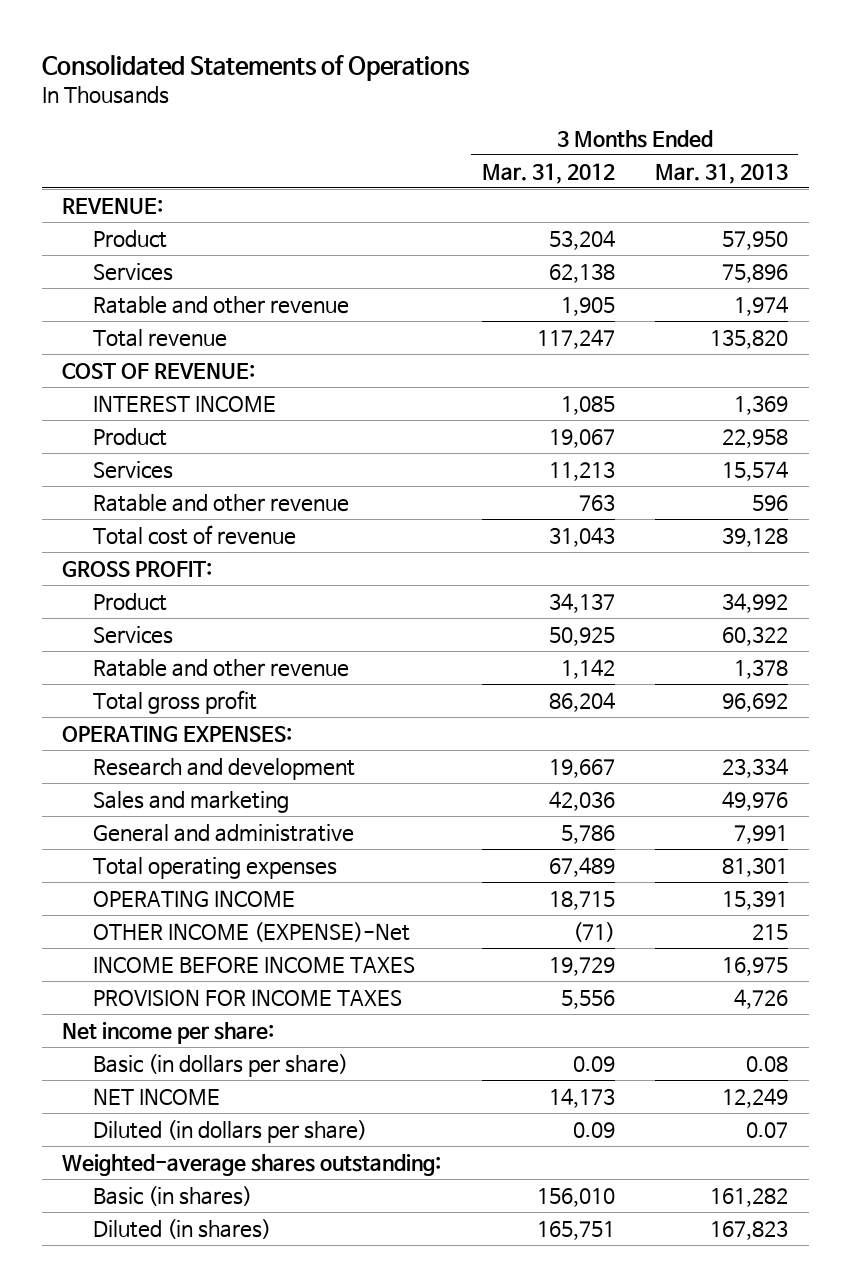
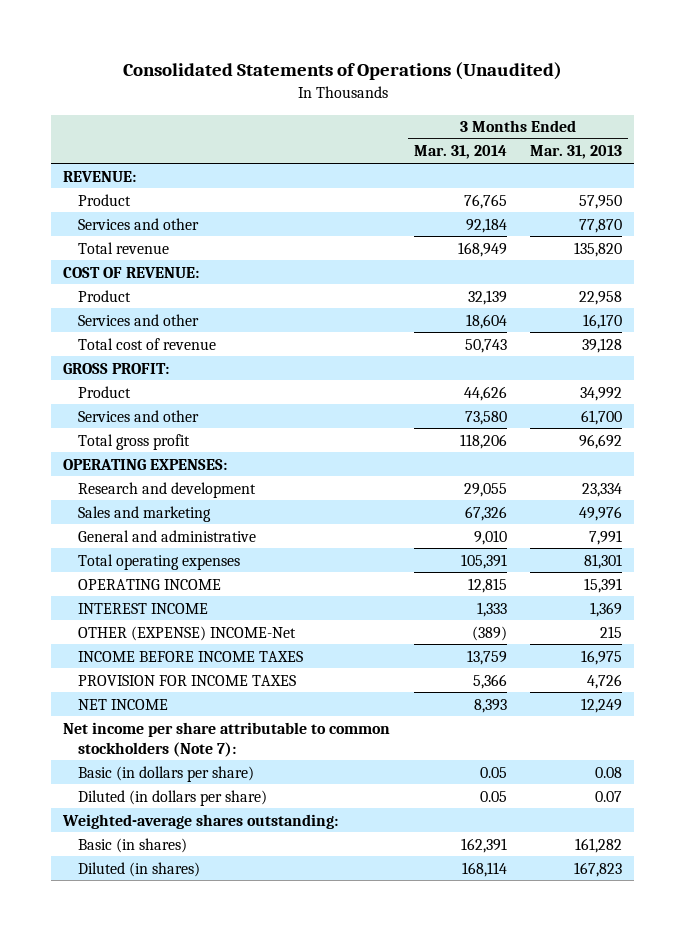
- Consolidated Statements of Operations
+ Consolidated Statements of Operations (Unaudited)
- | 3 Months Ended Mar. 31, 2012 | 3 Months Ended Mar. 31, 2013
+ | 3 Months Ended Mar. 31, 2014 | 3 Months Ended Mar. 31, 2013
- Services | 62,138 | 75,896
- Ratable and other revenue | 1,905 | 1,974
+ Services and other | 92,184 | 77,870
- Services | 11,213 | 15,574
- Ratable and other revenue | 763 | 596
+ Services and other | 18,604 | 16,170
- Services | 50,925 | 60,322
- Ratable and other revenue | 1,142 | 1,378
+ Services and other | 73,580 | 61,700
- OTHER INCOME (EXPENSE)-Net | (71) | 215
moved down: INTEREST INCOME | 1,333 | 1,369
+ OTHER (EXPENSE) INCOME-Net | (389) | 215
- Net income per share:
+ Net income per share attributable to common stockholders (Note 7):
moved down: Basic (in dollars per share) | 0.05 | 0.08

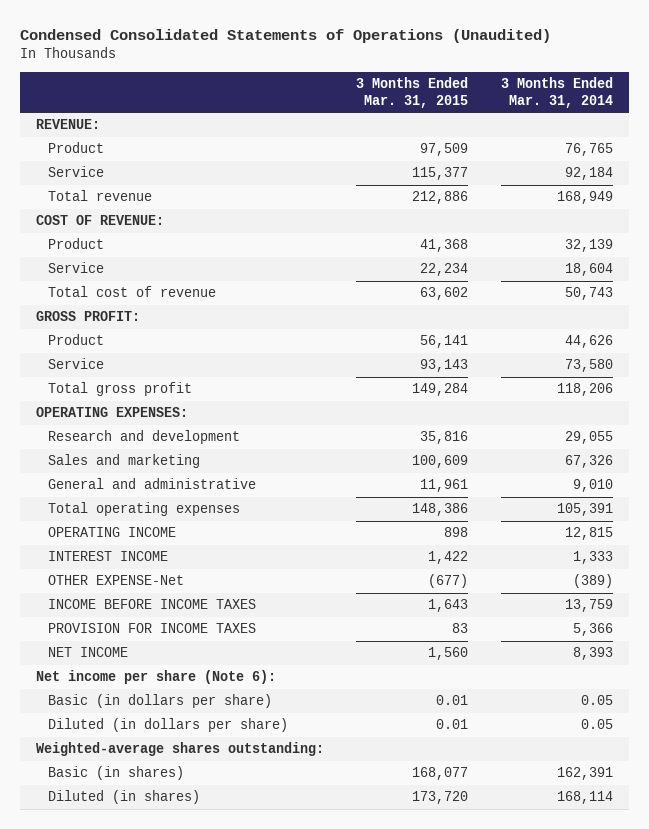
- Consolidated Statements of Operations (Unaudited)
+ Condensed Consolidated Statements of Operations (Unaudited)
- | 3 Months Ended Mar. 31, 2014 | 3 Months Ended Mar. 31, 2013
+ | 3 Months Ended Mar. 31, 2015 | 3 Months Ended Mar. 31, 2014
- Services and other | 92,184 | 77,870
+ Service | 115,377 | 92,184
- Services and other | 18,604 | 16,170
+ Service | 22,234 | 18,604
- Services and other | 73,580 | 61,700
+ Service | 93,143 | 73,580
- OTHER (EXPENSE) INCOME-Net | (389) | 215
+ OTHER EXPENSE-Net | (677) | (389)
- Net income per share attributable to common stockholders (Note 7):
+ Net income per share (Note 6):

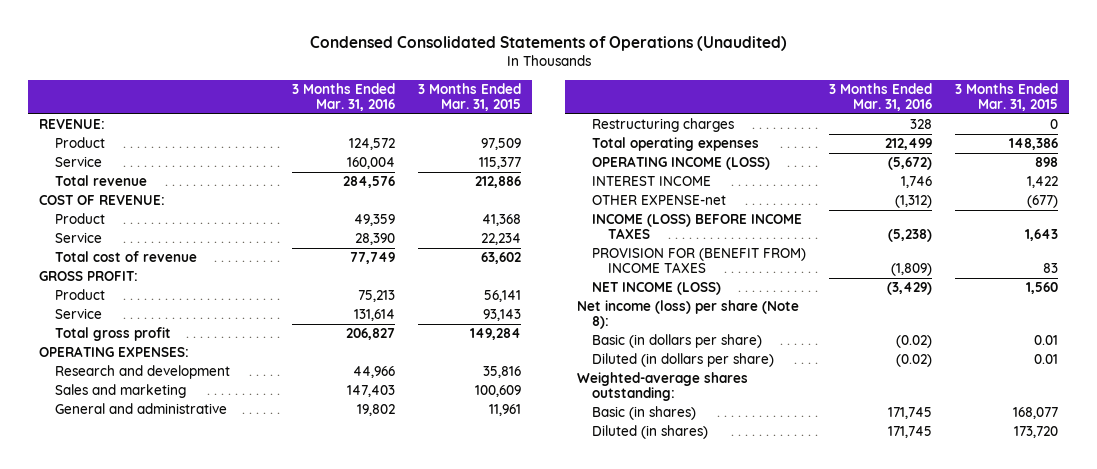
- | 3 Months Ended Mar. 31, 2015 | 3 Months Ended Mar. 31, 2014
+ | 3 Months Ended Mar. 31, 2016 | 3 Months Ended Mar. 31, 2015
+ Restructuring charges | 328 | 0
- OPERATING INCOME | 898 | 12,815
+ OPERATING INCOME (LOSS) | (5,672) | 898
- OTHER EXPENSE-Net | (677) | (389)
- INCOME BEFORE INCOME TAXES | 1,643 | 13,759
- PROVISION FOR INCOME TAXES | 83 | 5,366
- NET INCOME | 1,560 | 8,393
- Net income per share (Note 6):
+ OTHER EXPENSE-net | (1,312) | (677)
+ INCOME (LOSS) BEFORE INCOME TAXES | (5,238) | 1,643
+ PROVISION FOR (BENEFIT FROM) INCOME TAXES | (1,809) | 83
+ NET INCOME (LOSS) | (3,429) | 1,560
+ Net income (loss) per share (Note 8):

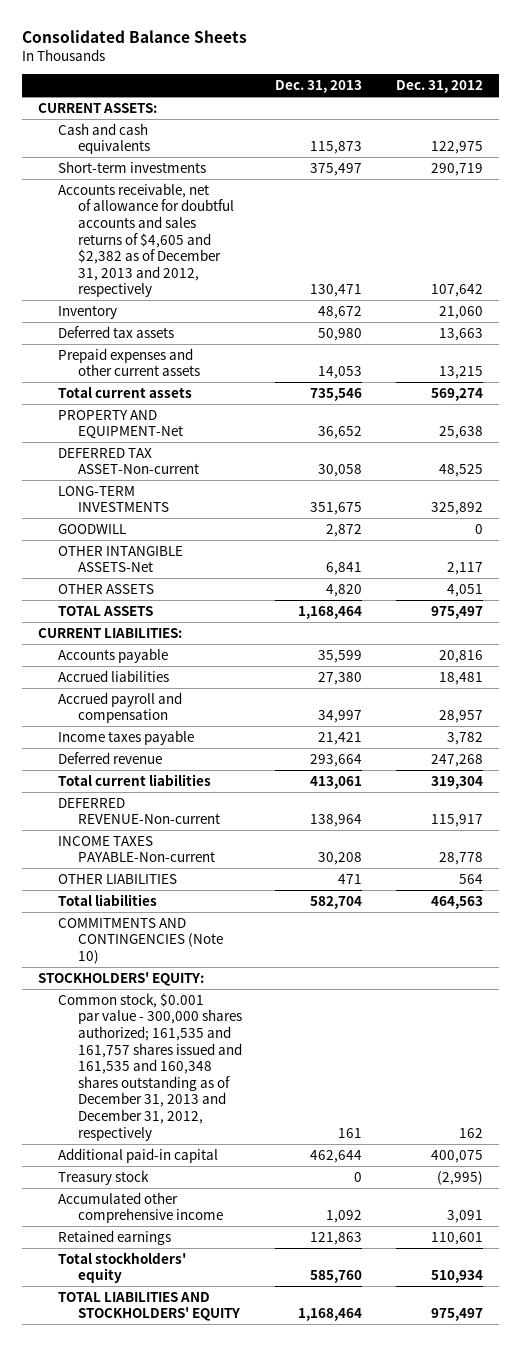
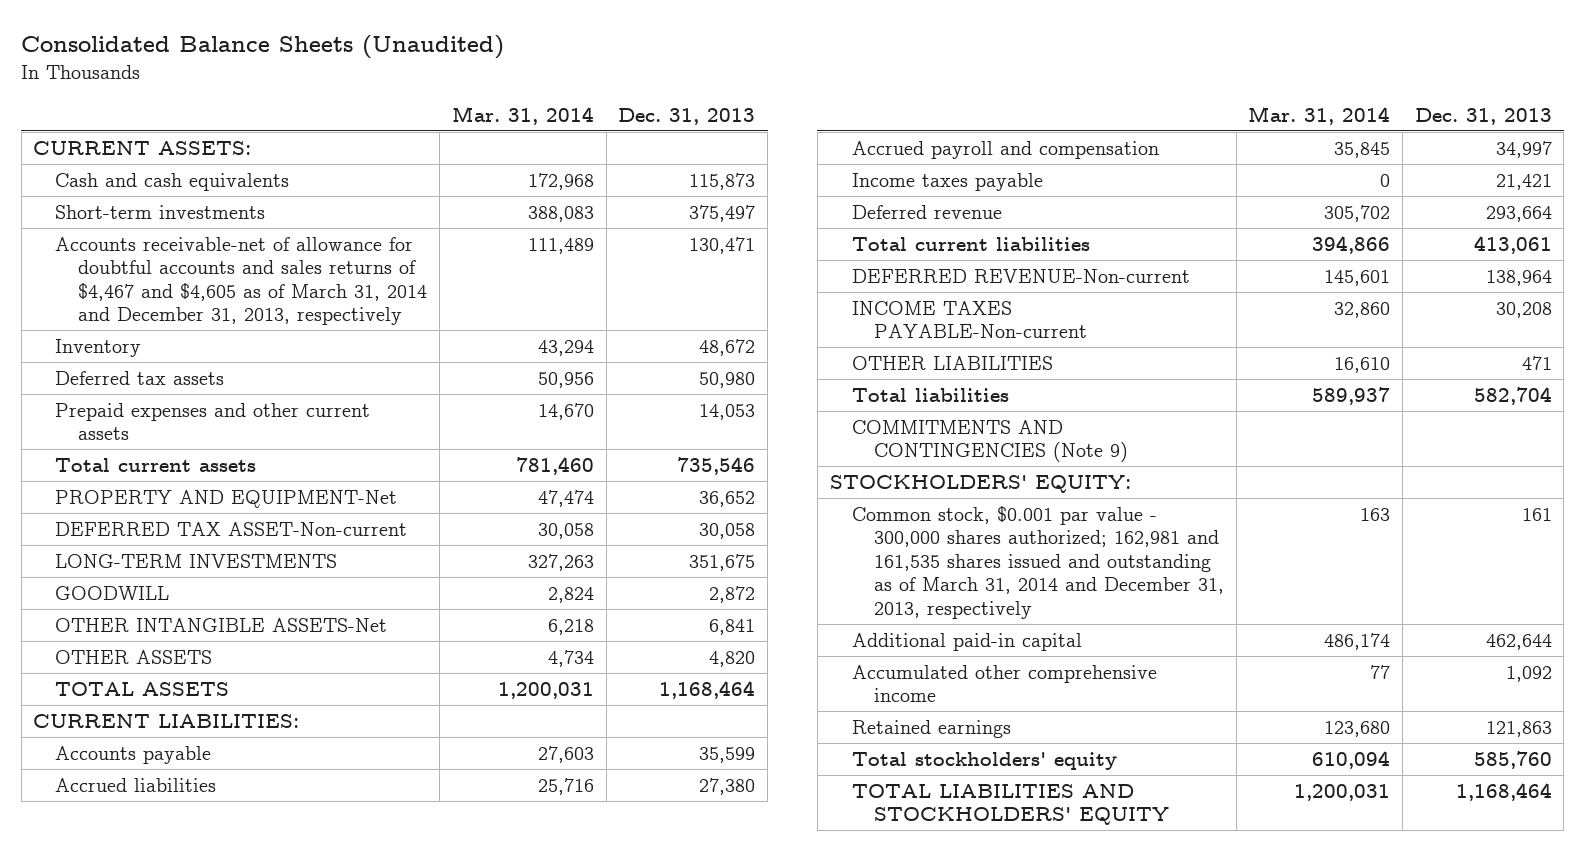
- Consolidated Balance Sheets
+ Consolidated Balance Sheets (Unaudited)
- | Dec. 31, 2013 | Dec. 31, 2012
+ | Mar. 31, 2014 | Dec. 31, 2013
- Accounts receivable, net of allowance for doubtful accounts and sales returns of $4,605 and $2,382 as of December 31, 2013 and 2012, respectively | 130,471 | 107,642
+ Accounts receivable-net of allowance for doubtful accounts and sales returns of $4,467 and $4,605 as of March 31, 2014 and December 31, 2013, respectively | 111,489 | 130,471
- COMMITMENTS AND CONTINGENCIES (Note 10)
+ COMMITMENTS AND CONTINGENCIES (Note 9)
- Common stock, $0.001 par value - 300,000 shares authorized; 161,535 and 161,757 shares issued and 161,535 and 160,348 shares outstanding as of December 31, 2013 and December 31, 2012, respectively | 161 | 162
+ Common stock, $0.001 par value - 300,000 shares authorized; 162,981 and 161,535 shares issued and outstanding as of March 31, 2014 and December 31, 2013, respectively | 163 | 161
- Treasury stock | 0 | (2,995)

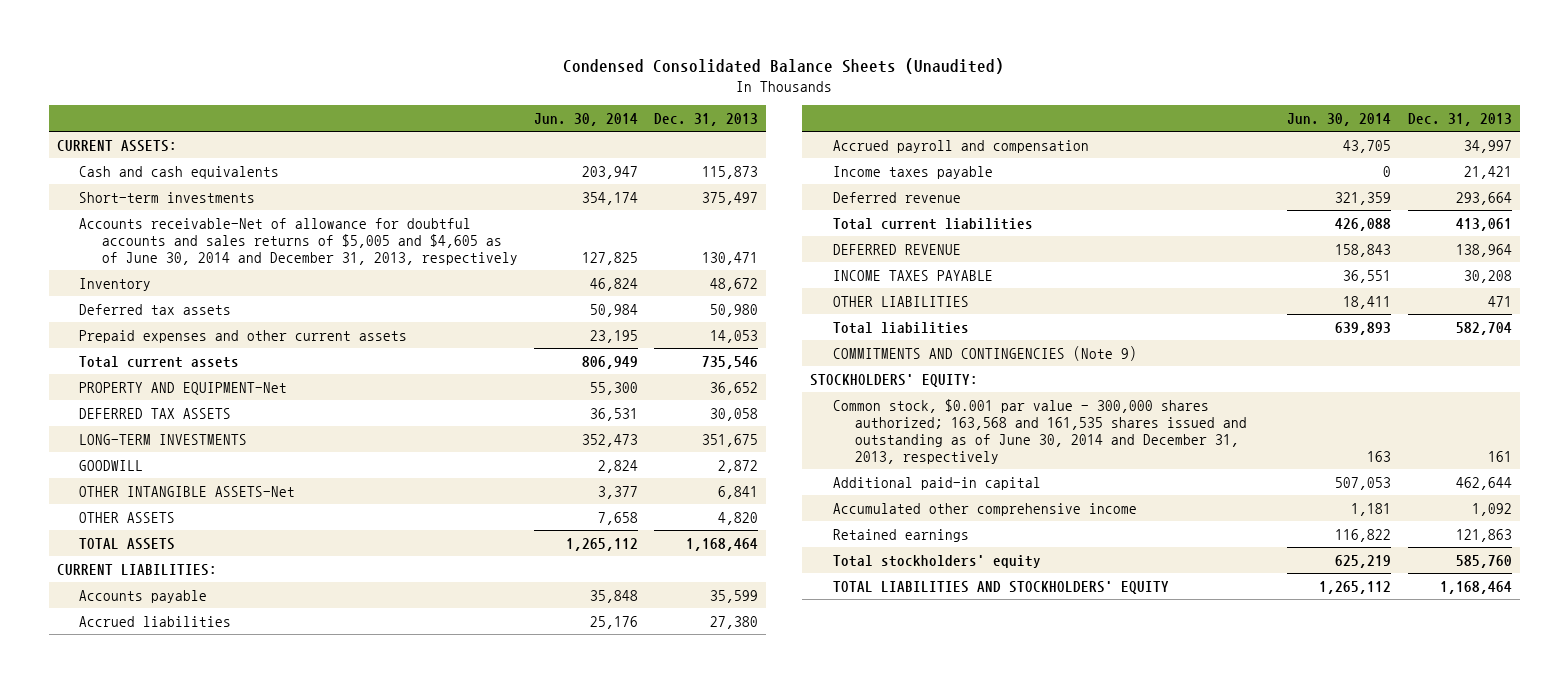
- Consolidated Balance Sheets (Unaudited)
+ Condensed Consolidated Balance Sheets (Unaudited)
- | Mar. 31, 2014 | Dec. 31, 2013
+ | Jun. 30, 2014 | Dec. 31, 2013
- Accounts receivable-net of allowance for doubtful accounts and sales returns of $4,467 and $4,605 as of March 31, 2014 and December 31, 2013, respectively | 111,489 | 130,471
+ Accounts receivable-Net of allowance for doubtful accounts and sales returns of $5,005 and $4,605 as of June 30, 2014 and December 31, 2013, respectively | 127,825 | 130,471
- DEFERRED TAX ASSET-Non-current | 30,058 | 30,058
+ DEFERRED TAX ASSETS | 36,531 | 30,058
- DEFERRED REVENUE-Non-current | 145,601 | 138,964
- INCOME TAXES PAYABLE-Non-current | 32,860 | 30,208
+ DEFERRED REVENUE | 158,843 | 138,964
+ INCOME TAXES PAYABLE | 36,551 | 30,208
- Common stock, $0.001 par value - 300,000 shares authorized; 162,981 and 161,535 shares issued and outstanding as of March 31, 2014 and December 31, 2013, respectively | 163 | 161
+ Common stock, $0.001 par value - 300,000 shares authorized; 163,568 and 161,535 shares issued and outstanding as of June 30, 2014 and December 31, 2013, respectively | 163 | 161

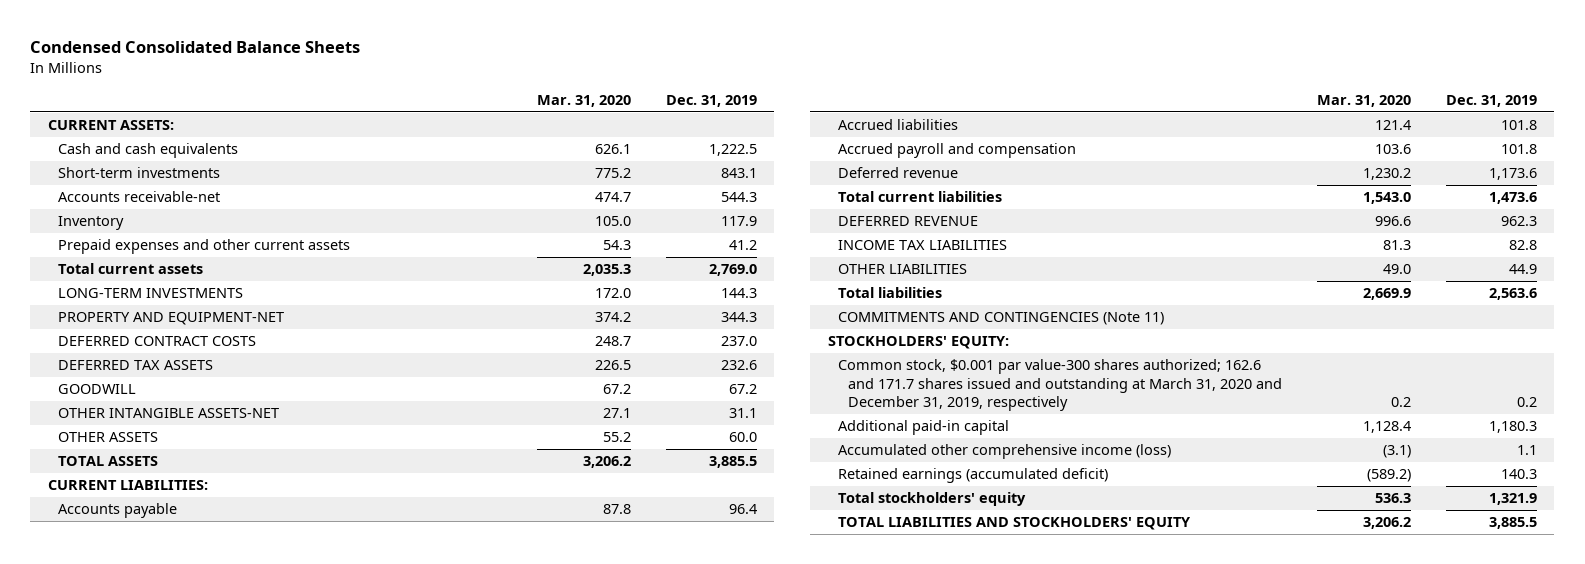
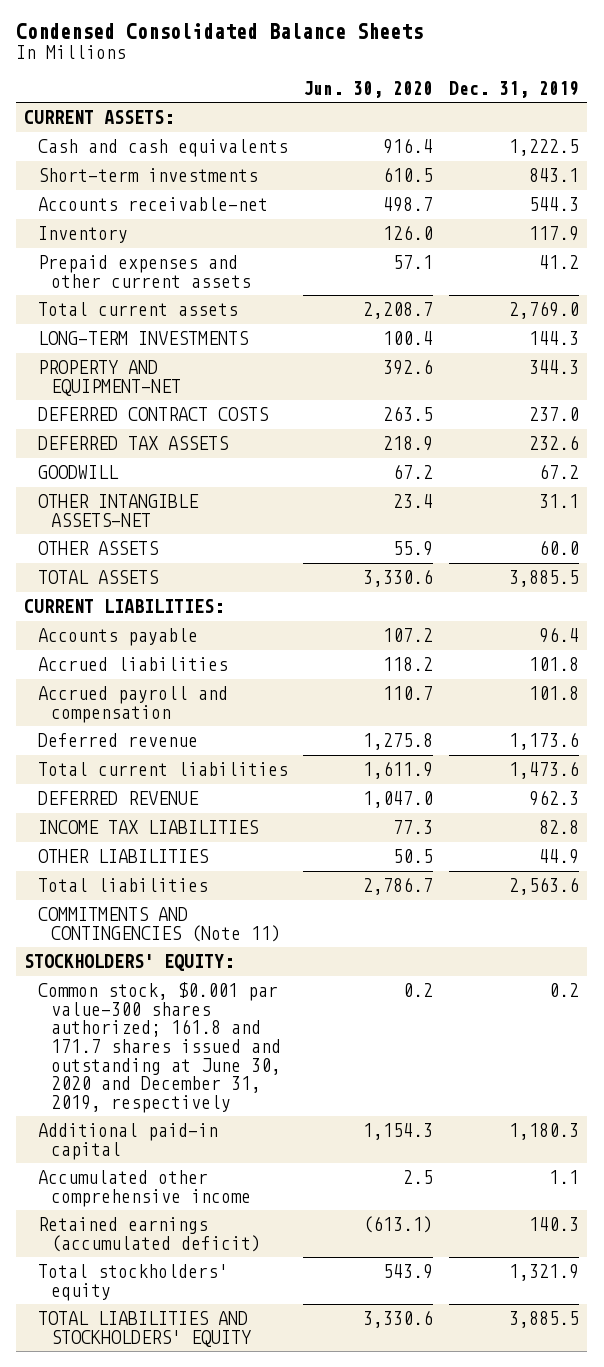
- | Mar. 31, 2020 | Dec. 31, 2019
+ | Jun. 30, 2020 | Dec. 31, 2019
- Common stock, $0.001 par value-300 shares authorized; 162.6 and 171.7 shares issued and outstanding at March 31, 2020 and December 31, 2019, respectively | 0.2 | 0.2
+ Common stock, $0.001 par value-300 shares authorized; 161.8 and 171.7 shares issued and outstanding at June 30, 2020 and December 31, 2019, respectively | 0.2 | 0.2
- Accumulated other comprehensive income (loss) | (3.1) | 1.1
+ Accumulated other comprehensive income | 2.5 | 1.1

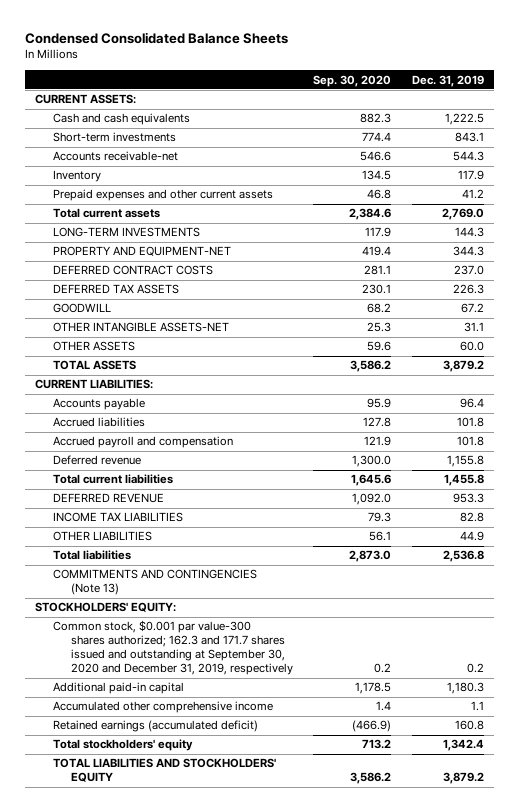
- | Jun. 30, 2020 | Dec. 31, 2019
+ | Sep. 30, 2020 | Dec. 31, 2019
- DEFERRED TAX ASSETS | 218.9 | 232.6
+ DEFERRED TAX ASSETS | 230.1 | 226.3
- TOTAL ASSETS | 3,330.6 | 3,885.5
+ TOTAL ASSETS | 3,586.2 | 3,879.2
- Deferred revenue | 1,275.8 | 1,173.6
- Total current liabilities | 1,611.9 | 1,473.6
- DEFERRED REVENUE | 1,047.0 | 962.3
+ Deferred revenue | 1,300.0 | 1,155.8
+ Total current liabilities | 1,645.6 | 1,455.8
+ DEFERRED REVENUE | 1,092.0 | 953.3
- Total liabilities | 2,786.7 | 2,563.6
- COMMITMENTS AND CONTINGENCIES (Note 11)
+ Total liabilities | 2,873.0 | 2,536.8
+ COMMITMENTS AND CONTINGENCIES (Note 13)
- Common stock, $0.001 par value-300 shares authorized; 161.8 and 171.7 shares issued and outstanding at June 30, 2020 and December 31, 2019, respectively | 0.2 | 0.2
+ Common stock, $0.001 par value-300 shares authorized; 162.3 and 171.7 shares issued and outstanding at September 30, 2020 and December 31, 2019, respectively | 0.2 | 0.2
- Retained earnings (accumulated deficit) | (613.1) | 140.3
- Total stockholders' equity | 543.9 | 1,321.9
- TOTAL LIABILITIES AND STOCKHOLDERS' EQUITY | 3,330.6 | 3,885.5
+ Retained earnings (accumulated deficit) | (466.9) | 160.8
+ Total stockholders' equity | 713.2 | 1,342.4
+ TOTAL LIABILITIES AND STOCKHOLDERS' EQUITY | 3,586.2 | 3,879.2

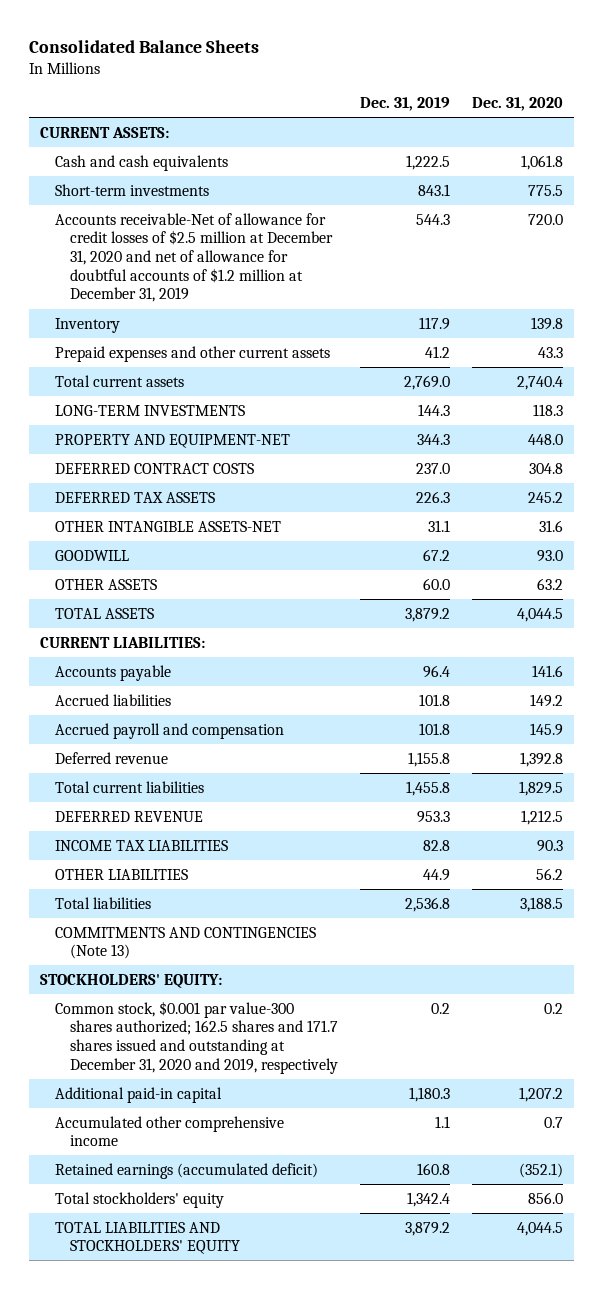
- Condensed Consolidated Balance Sheets
+ Consolidated Balance Sheets
- | Sep. 30, 2020 | Dec. 31, 2019
+ | Dec. 31, 2019 | Dec. 31, 2020
- Accounts receivable-net | 546.6 | 544.3
+ Accounts receivable-Net of allowance for credit losses of $2.5 million at December 31, 2020 and net of allowance for doubtful accounts of $1.2 million at December 31, 2019 | 544.3 | 720.0
moved down: GOODWILL | 67.2 | 93.0
- Common stock, $0.001 par value-300 shares authorized; 162.3 and 171.7 shares issued and outstanding at September 30, 2020 and December 31, 2019, respectively | 0.2 | 0.2
+ Common stock, $0.001 par value-300 shares authorized; 162.5 shares and 171.7 shares issued and outstanding at December 31, 2020 and 2019, respectively | 0.2 | 0.2

